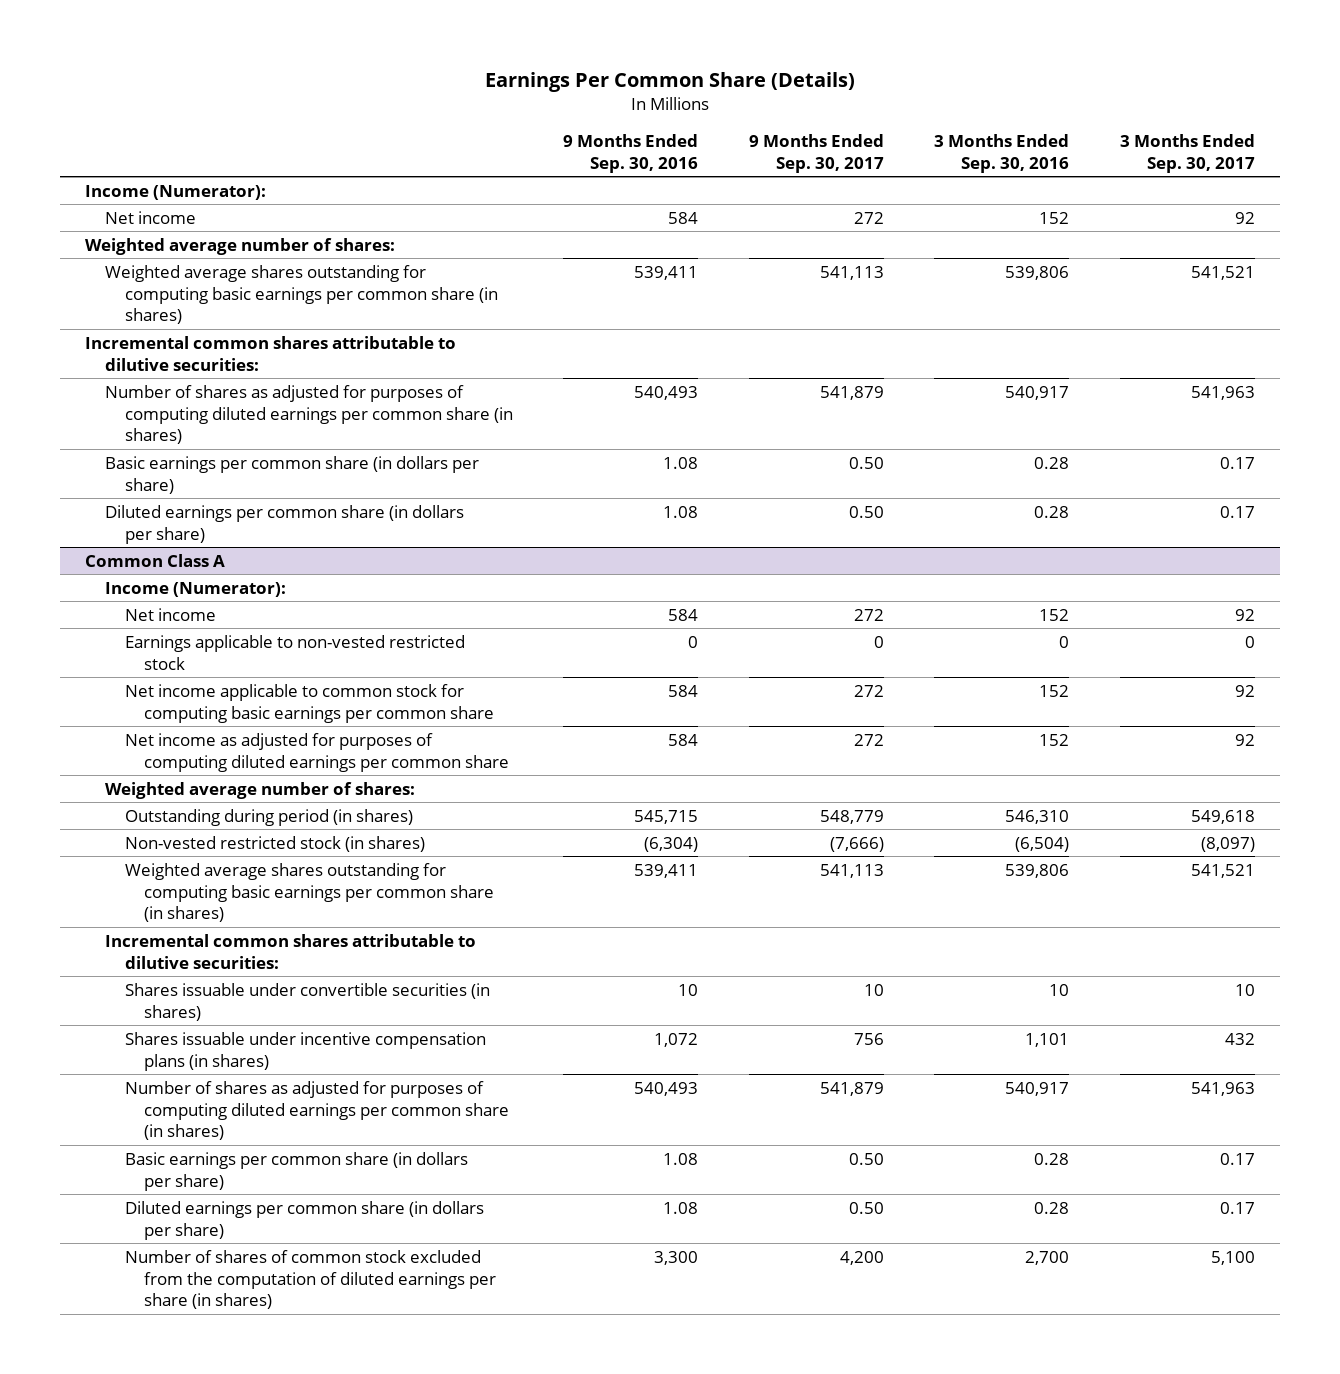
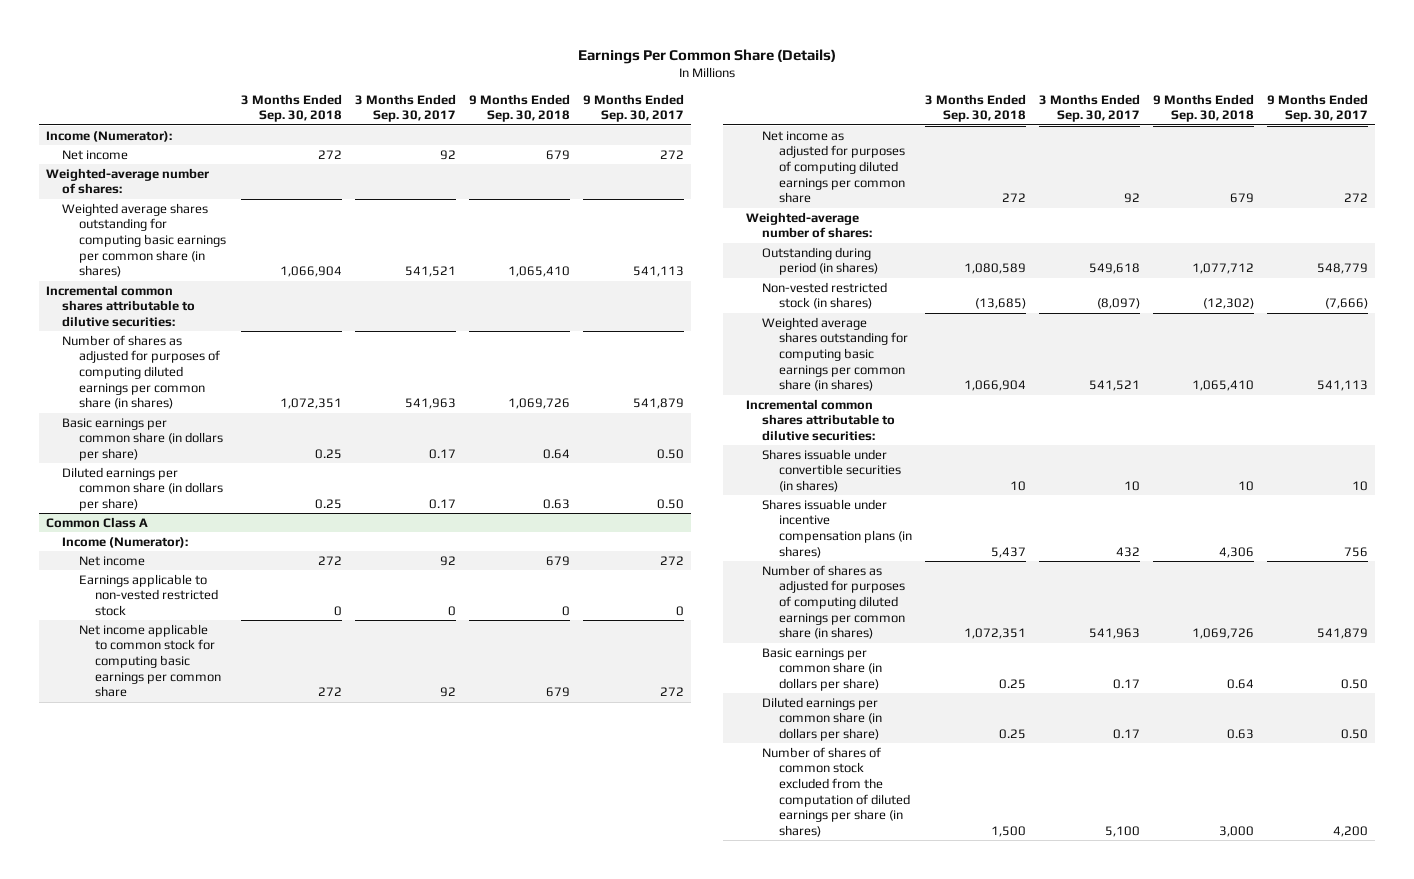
- | 9 Months Ended Sep. 30, 2016 | 9 Months Ended Sep. 30, 2017 | 3 Months Ended Sep. 30, 2016 | 3 Months Ended Sep. 30, 2017
+ | 3 Months Ended Sep. 30, 2018 | 3 Months Ended Sep. 30, 2017 | 9 Months Ended Sep. 30, 2018 | 9 Months Ended Sep. 30, 2017
- Weighted average number of shares:
+ Weighted-average number of shares:
@ Common Class A
- Weighted average number of shares:
+ Weighted-average number of shares:

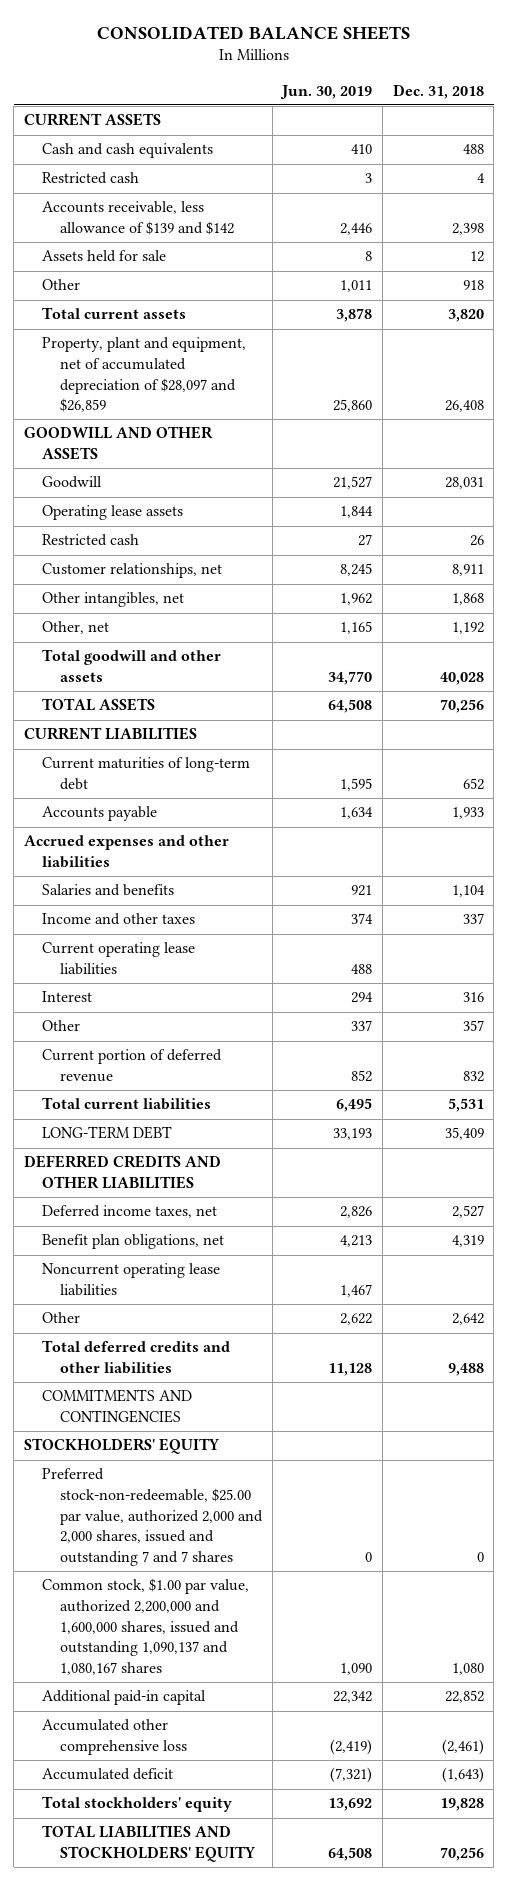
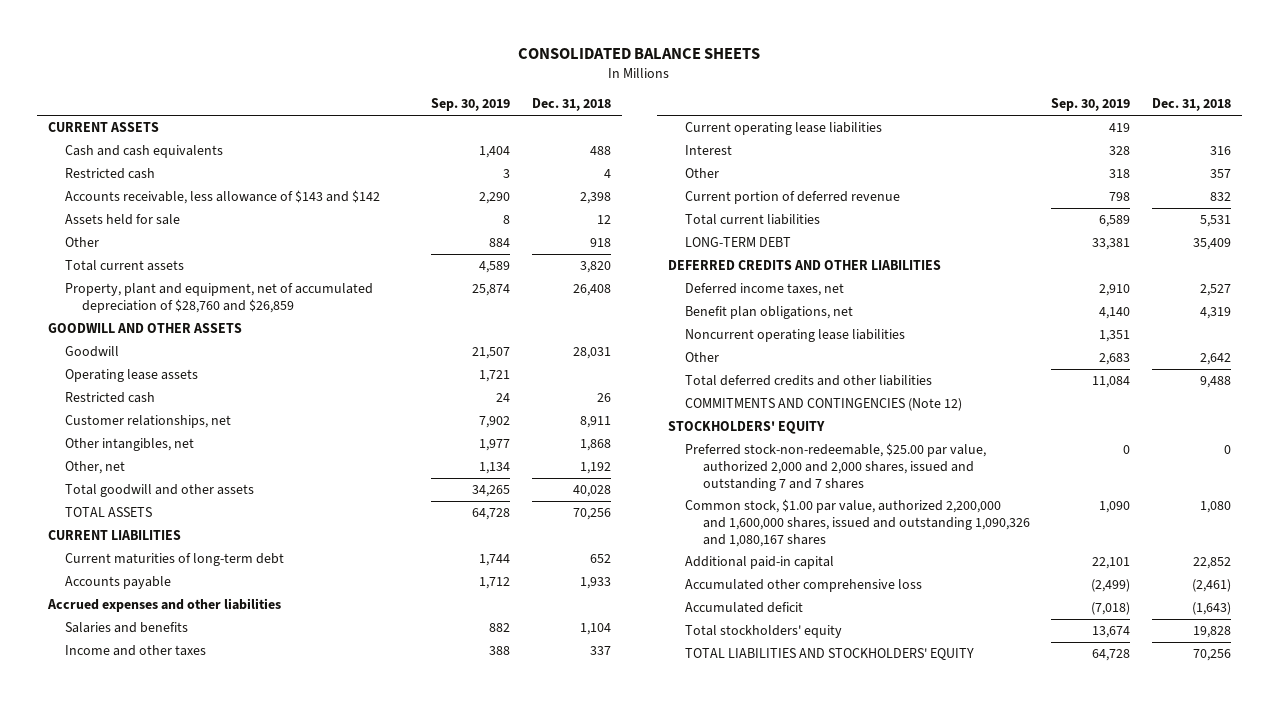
- | Jun. 30, 2019 | Dec. 31, 2018
+ | Sep. 30, 2019 | Dec. 31, 2018
- Accounts receivable, less allowance of $139 and $142 | 2,446 | 2,398
+ Accounts receivable, less allowance of $143 and $142 | 2,290 | 2,398
- Property, plant and equipment, net of accumulated depreciation of $28,097 and $26,859 | 25,860 | 26,408
+ Property, plant and equipment, net of accumulated depreciation of $28,760 and $26,859 | 25,874 | 26,408
- COMMITMENTS AND CONTINGENCIES
+ COMMITMENTS AND CONTINGENCIES (Note 12)
- Common stock, $1.00 par value, authorized 2,200,000 and 1,600,000 shares, issued and outstanding 1,090,137 and 1,080,167 shares | 1,090 | 1,080
+ Common stock, $1.00 par value, authorized 2,200,000 and 1,600,000 shares, issued and outstanding 1,090,326 and 1,080,167 shares | 1,090 | 1,080

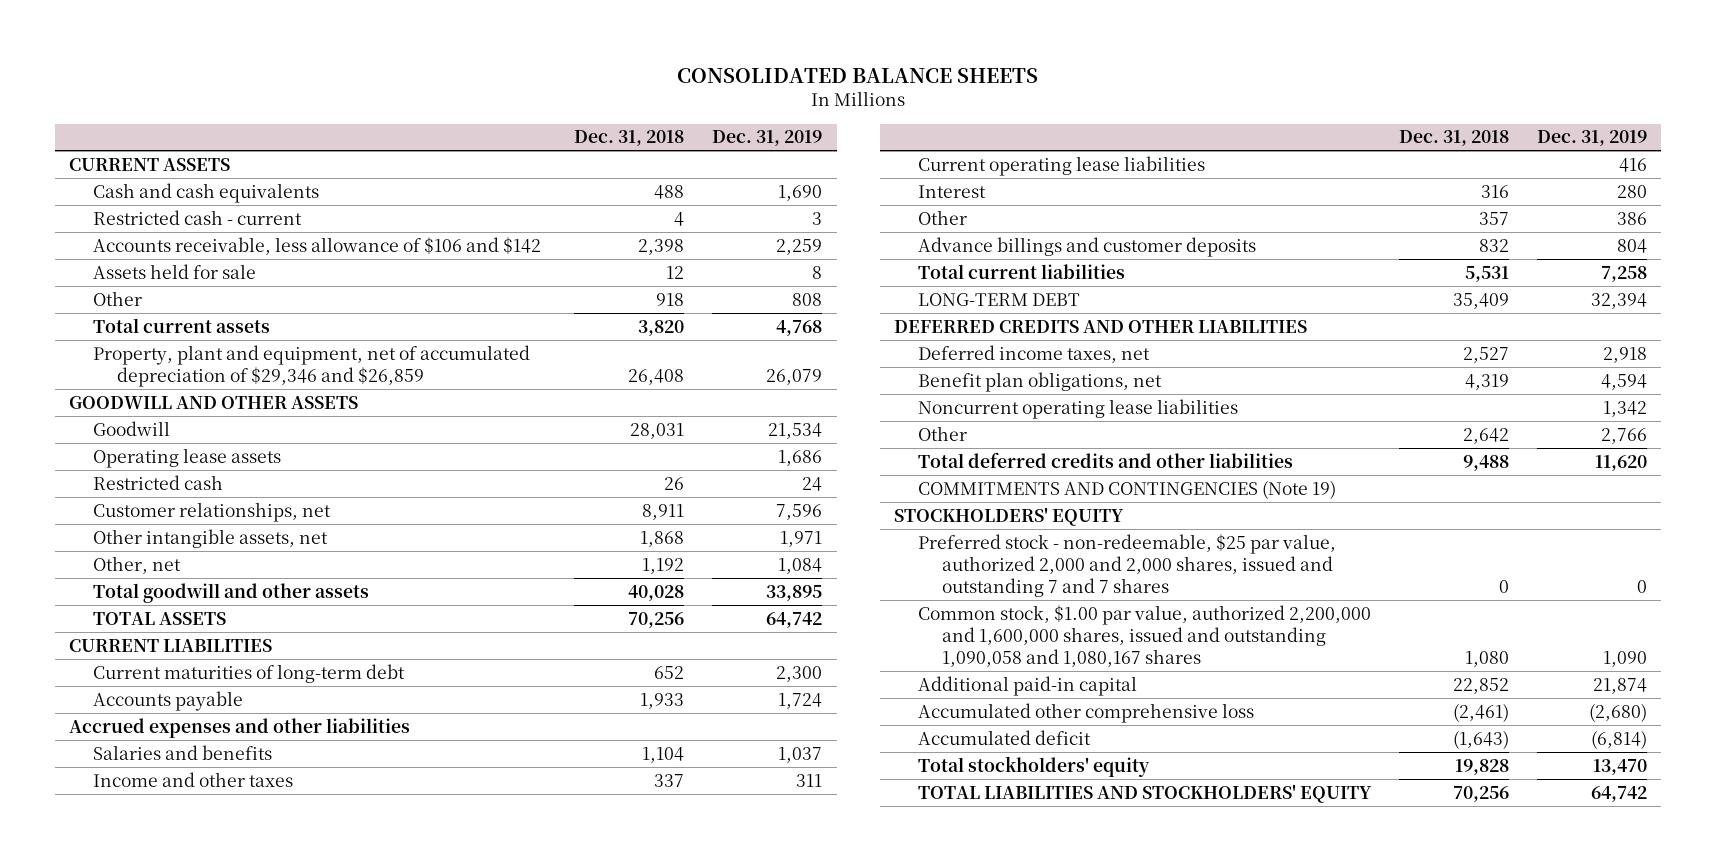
- | Sep. 30, 2019 | Dec. 31, 2018
+ | Dec. 31, 2018 | Dec. 31, 2019
- Restricted cash | 3 | 4
- Accounts receivable, less allowance of $143 and $142 | 2,290 | 2,398
+ Restricted cash - current | 4 | 3
+ Accounts receivable, less allowance of $106 and $142 | 2,398 | 2,259
- Property, plant and equipment, net of accumulated depreciation of $28,760 and $26,859 | 25,874 | 26,408
+ Property, plant and equipment, net of accumulated depreciation of $29,346 and $26,859 | 26,408 | 26,079
- Other intangibles, net | 1,977 | 1,868
+ Other intangible assets, net | 1,868 | 1,971
- Current portion of deferred revenue | 798 | 832
+ Advance billings and customer deposits | 832 | 804
- COMMITMENTS AND CONTINGENCIES (Note 12)
+ COMMITMENTS AND CONTINGENCIES (Note 19)
- Preferred stock-non-redeemable, $25.00 par value, authorized 2,000 and 2,000 shares, issued and outstanding 7 and 7 shares | 0 | 0
- Common stock, $1.00 par value, authorized 2,200,000 and 1,600,000 shares, issued and outstanding 1,090,326 and 1,080,167 shares | 1,090 | 1,080
+ Preferred stock - non-redeemable, $25 par value, authorized 2,000 and 2,000 shares, issued and outstanding 7 and 7 shares | 0 | 0
+ Common stock, $1.00 par value, authorized 2,200,000 and 1,600,000 shares, issued and outstanding 1,090,058 and 1,080,167 shares | 1,080 | 1,090

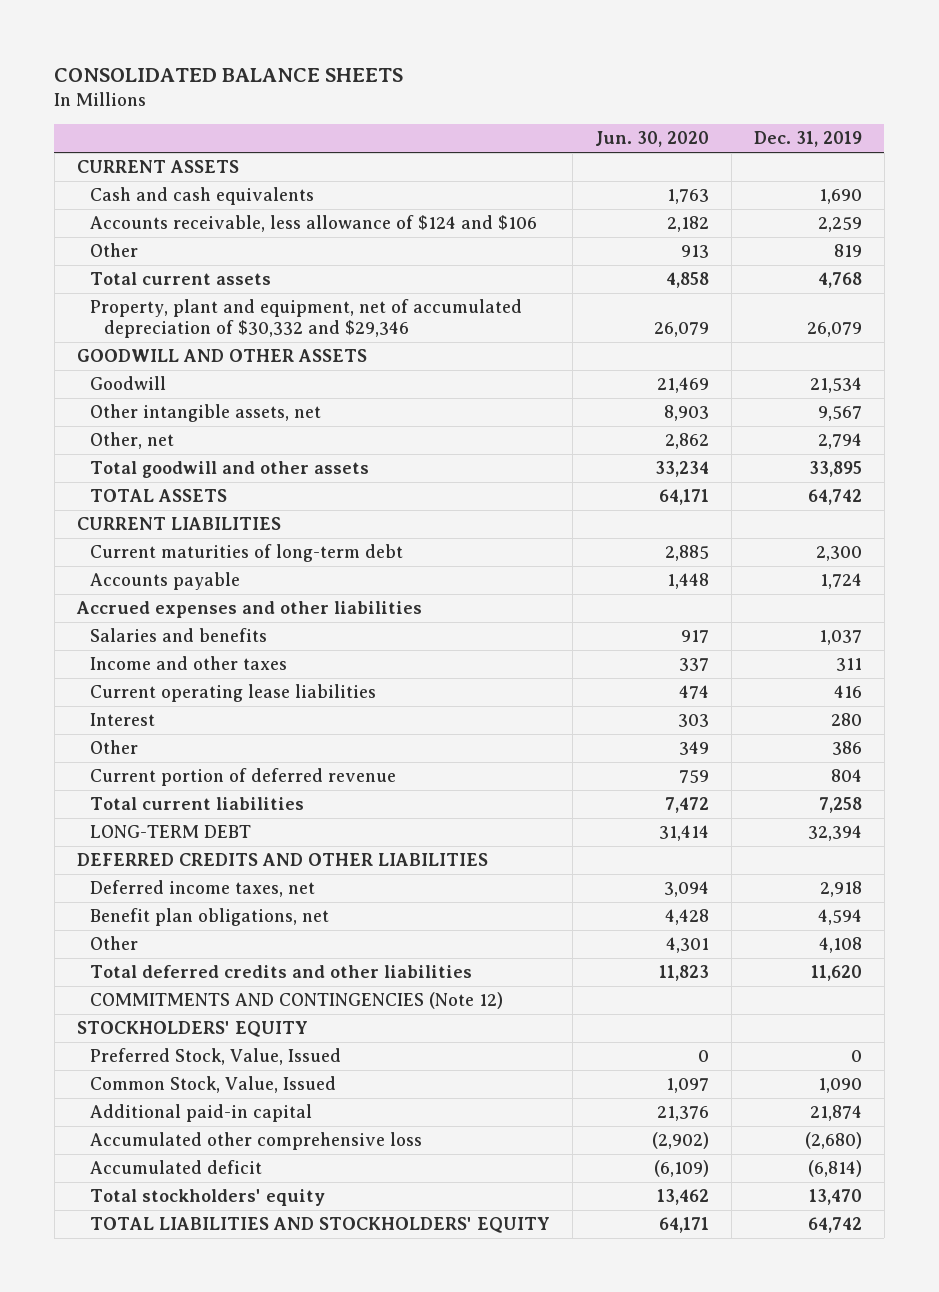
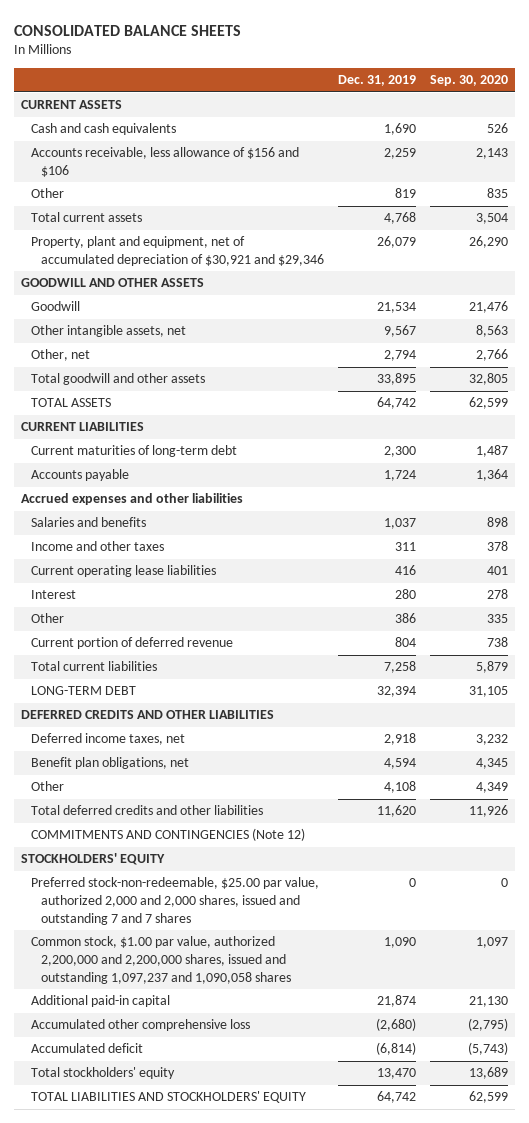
- | Jun. 30, 2020 | Dec. 31, 2019
+ | Dec. 31, 2019 | Sep. 30, 2020
- Accounts receivable, less allowance of $124 and $106 | 2,182 | 2,259
+ Accounts receivable, less allowance of $156 and $106 | 2,259 | 2,143
- Property, plant and equipment, net of accumulated depreciation of $30,332 and $29,346 | 26,079 | 26,079
+ Property, plant and equipment, net of accumulated depreciation of $30,921 and $29,346 | 26,079 | 26,290
- Preferred Stock, Value, Issued | 0 | 0
- Common Stock, Value, Issued | 1,097 | 1,090
+ Preferred stock-non-redeemable, $25.00 par value, authorized 2,000 and 2,000 shares, issued and outstanding 7 and 7 shares | 0 | 0
+ Common stock, $1.00 par value, authorized 2,200,000 and 2,200,000 shares, issued and outstanding 1,097,237 and 1,090,058 shares | 1,090 | 1,097

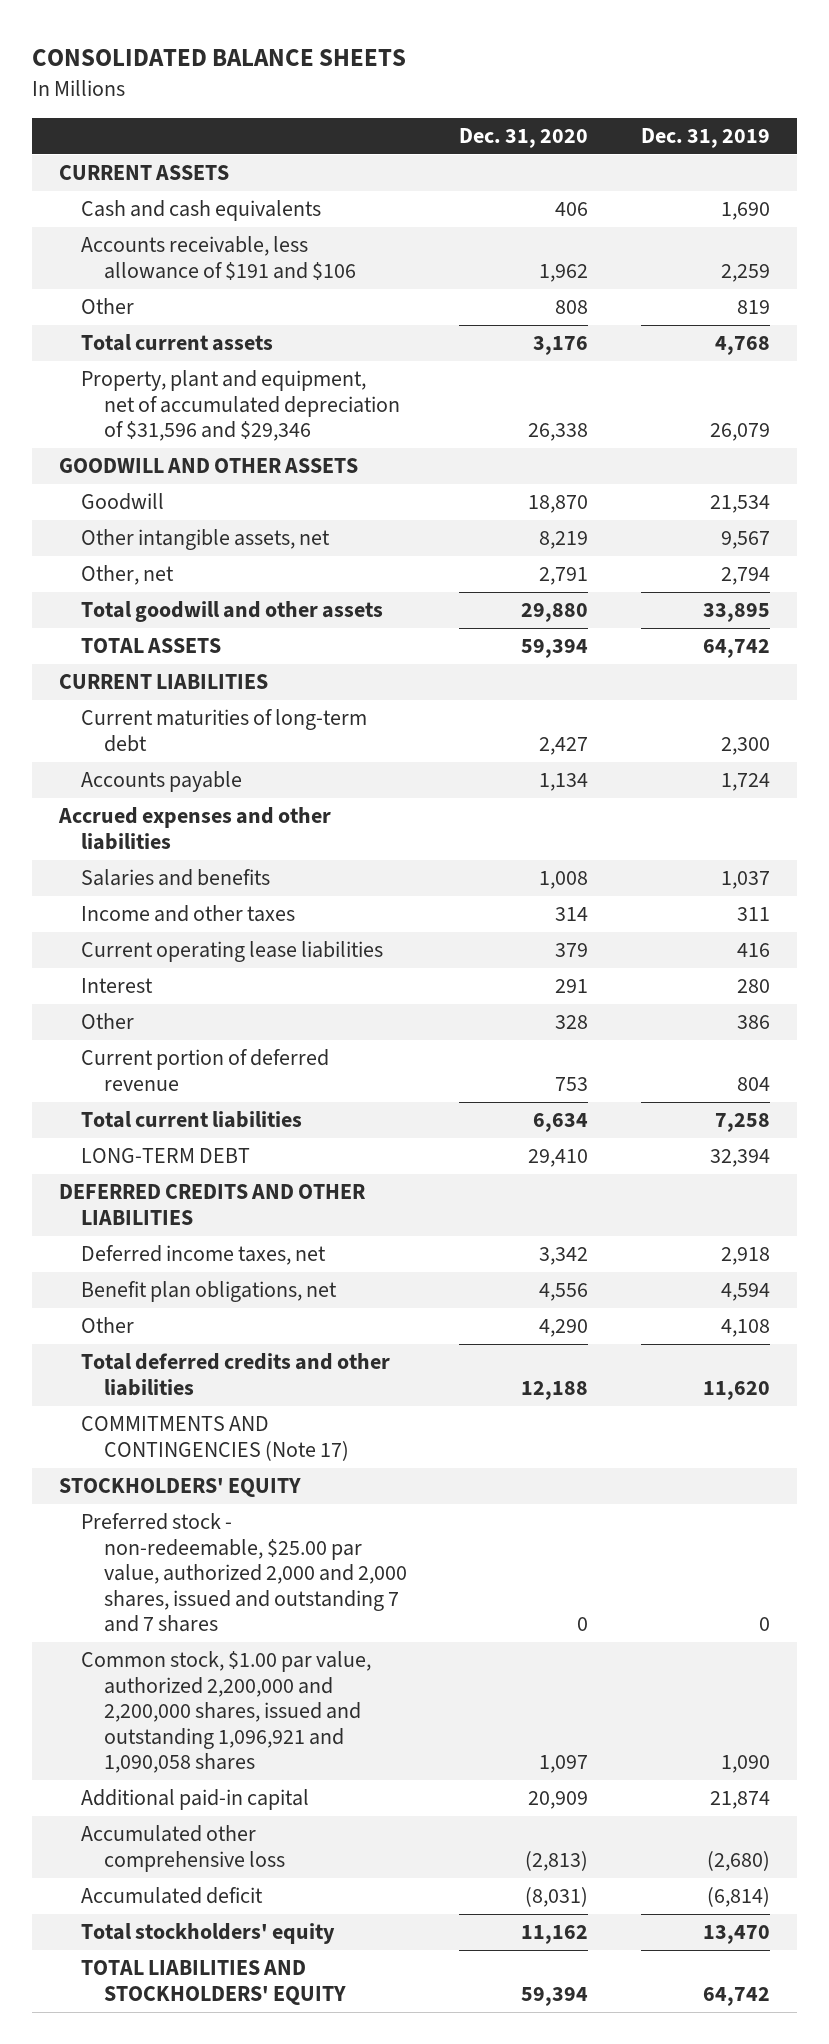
- | Dec. 31, 2019 | Sep. 30, 2020
+ | Dec. 31, 2020 | Dec. 31, 2019
- Accounts receivable, less allowance of $156 and $106 | 2,259 | 2,143
+ Accounts receivable, less allowance of $191 and $106 | 1,962 | 2,259
- Property, plant and equipment, net of accumulated depreciation of $30,921 and $29,346 | 26,079 | 26,290
+ Property, plant and equipment, net of accumulated depreciation of $31,596 and $29,346 | 26,338 | 26,079
- COMMITMENTS AND CONTINGENCIES (Note 12)
+ COMMITMENTS AND CONTINGENCIES (Note 17)
- Preferred stock-non-redeemable, $25.00 par value, authorized 2,000 and 2,000 shares, issued and outstanding 7 and 7 shares | 0 | 0
- Common stock, $1.00 par value, authorized 2,200,000 and 2,200,000 shares, issued and outstanding 1,097,237 and 1,090,058 shares | 1,090 | 1,097
+ Preferred stock - non-redeemable, $25.00 par value, authorized 2,000 and 2,000 shares, issued and outstanding 7 and 7 shares | 0 | 0
+ Common stock, $1.00 par value, authorized 2,200,000 and 2,200,000 shares, issued and outstanding 1,096,921 and 1,090,058 shares | 1,097 | 1,090

